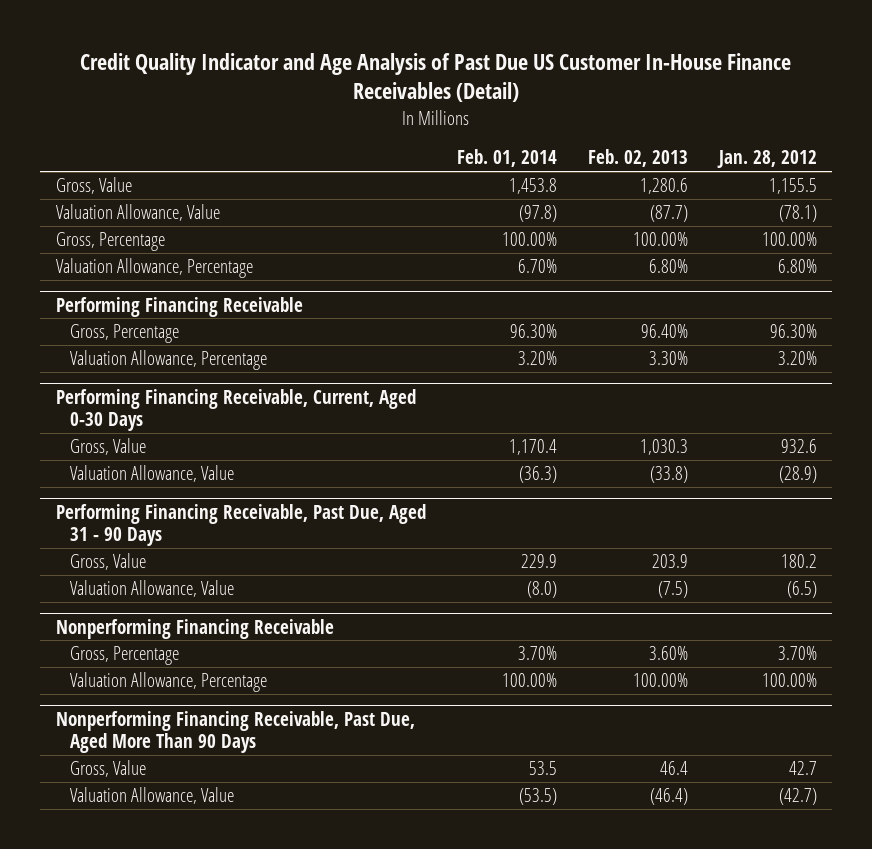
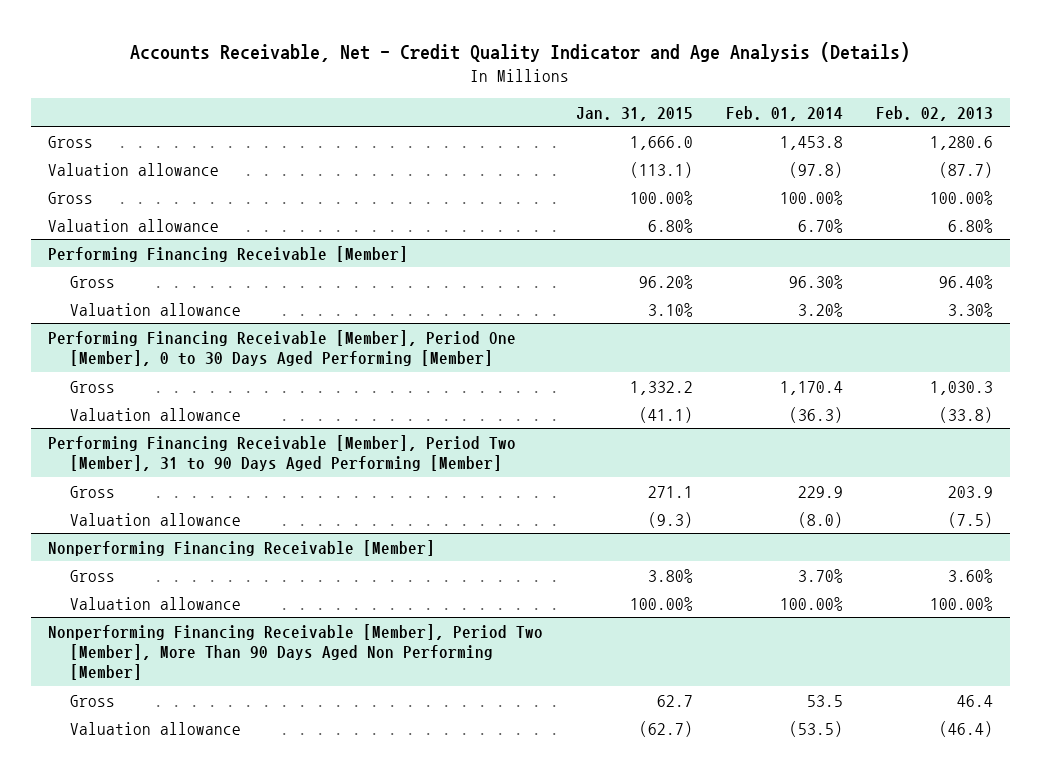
- Credit Quality Indicator and Age Analysis of Past Due US Customer In-House Finance Receivables (Detail)
+ Accounts Receivable, Net - Credit Quality Indicator and Age Analysis (Details)
- | Feb. 01, 2014 | Feb. 02, 2013 | Jan. 28, 2012
+ | Jan. 31, 2015 | Feb. 01, 2014 | Feb. 02, 2013
- Gross, Value | 1,453.8 | 1,280.6 | 1,155.5
- Valuation Allowance, Value | (97.8) | (87.7) | (78.1)
- Gross, Percentage | 100.00% | 100.00% | 100.00%
- Valuation Allowance, Percentage | 6.70% | 6.80% | 6.80%
- Performing Financing Receivable
- Gross, Percentage | 96.30% | 96.40% | 96.30%
- Valuation Allowance, Percentage | 3.20% | 3.30% | 3.20%
- Performing Financing Receivable, Current, Aged 0-30 Days
- Gross, Value | 1,170.4 | 1,030.3 | 932.6
- Valuation Allowance, Value | (36.3) | (33.8) | (28.9)
- Performing Financing Receivable, Past Due, Aged 31 - 90 Days
- Gross, Value | 229.9 | 203.9 | 180.2
- Valuation Allowance, Value | (8.0) | (7.5) | (6.5)
- Nonperforming Financing Receivable
- Gross, Percentage | 3.70% | 3.60% | 3.70%
- Valuation Allowance, Percentage | 100.00% | 100.00% | 100.00%
- Nonperforming Financing Receivable, Past Due, Aged More Than 90 Days
- Gross, Value | 53.5 | 46.4 | 42.7
- Valuation Allowance, Value | (53.5) | (46.4) | (42.7)
+ Gross | 1,666.0 | 1,453.8 | 1,280.6
+ Valuation allowance | (113.1) | (97.8) | (87.7)
+ Gross | 100.00% | 100.00% | 100.00%
+ Valuation allowance | 6.80% | 6.70% | 6.80%
+ Performing Financing Receivable [Member]
+ Gross | 96.20% | 96.30% | 96.40%
+ Valuation allowance | 3.10% | 3.20% | 3.30%
+ Performing Financing Receivable [Member], Period One [Member], 0 to 30 Days Aged Performing [Member]
+ Gross | 1,332.2 | 1,170.4 | 1,030.3
+ Valuation allowance | (41.1) | (36.3) | (33.8)
+ Performing Financing Receivable [Member], Period Two [Member], 31 to 90 Days Aged Performing [Member]
+ Gross | 271.1 | 229.9 | 203.9
+ Valuation allowance | (9.3) | (8.0) | (7.5)
+ Nonperforming Financing Receivable [Member]
+ Gross | 3.80% | 3.70% | 3.60%
+ Valuation allowance | 100.00% | 100.00% | 100.00%
+ Nonperforming Financing Receivable [Member], Period Two [Member], More Than 90 Days Aged Non Performing [Member]
+ Gross | 62.7 | 53.5 | 46.4
+ Valuation allowance | (62.7) | (53.5) | (46.4)

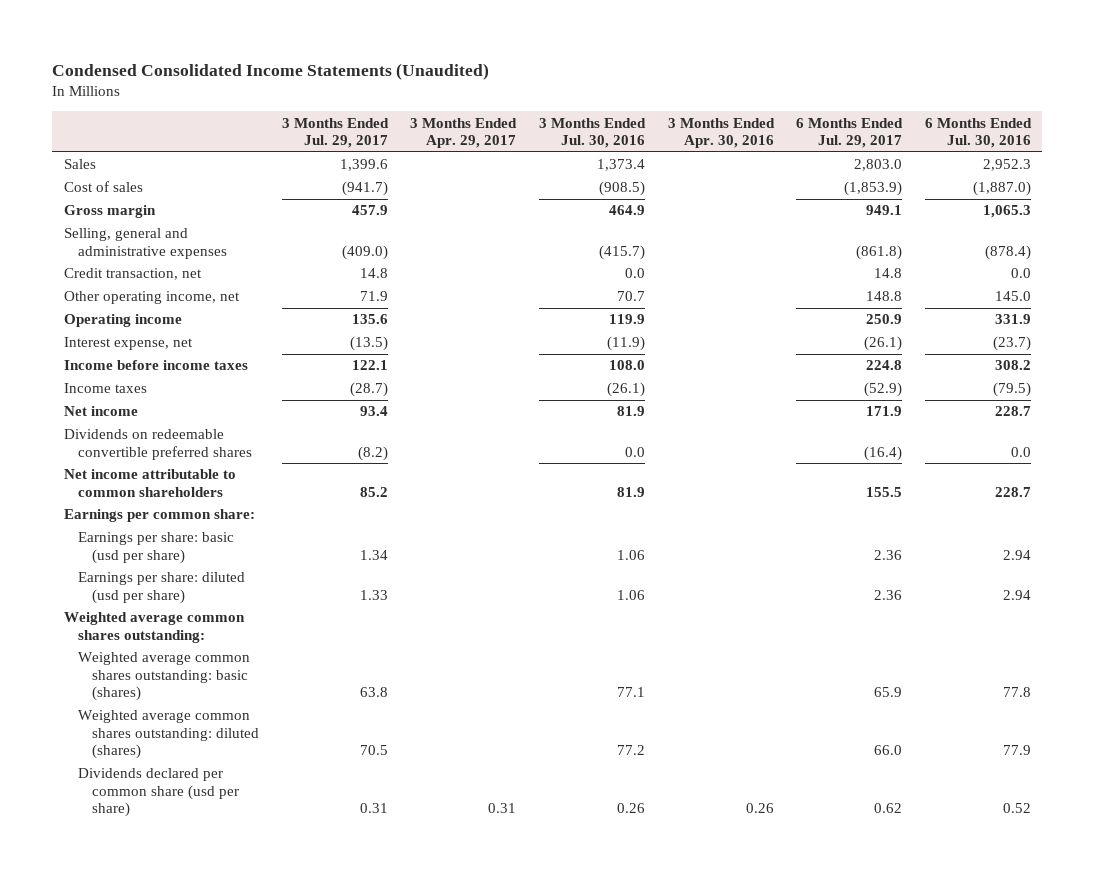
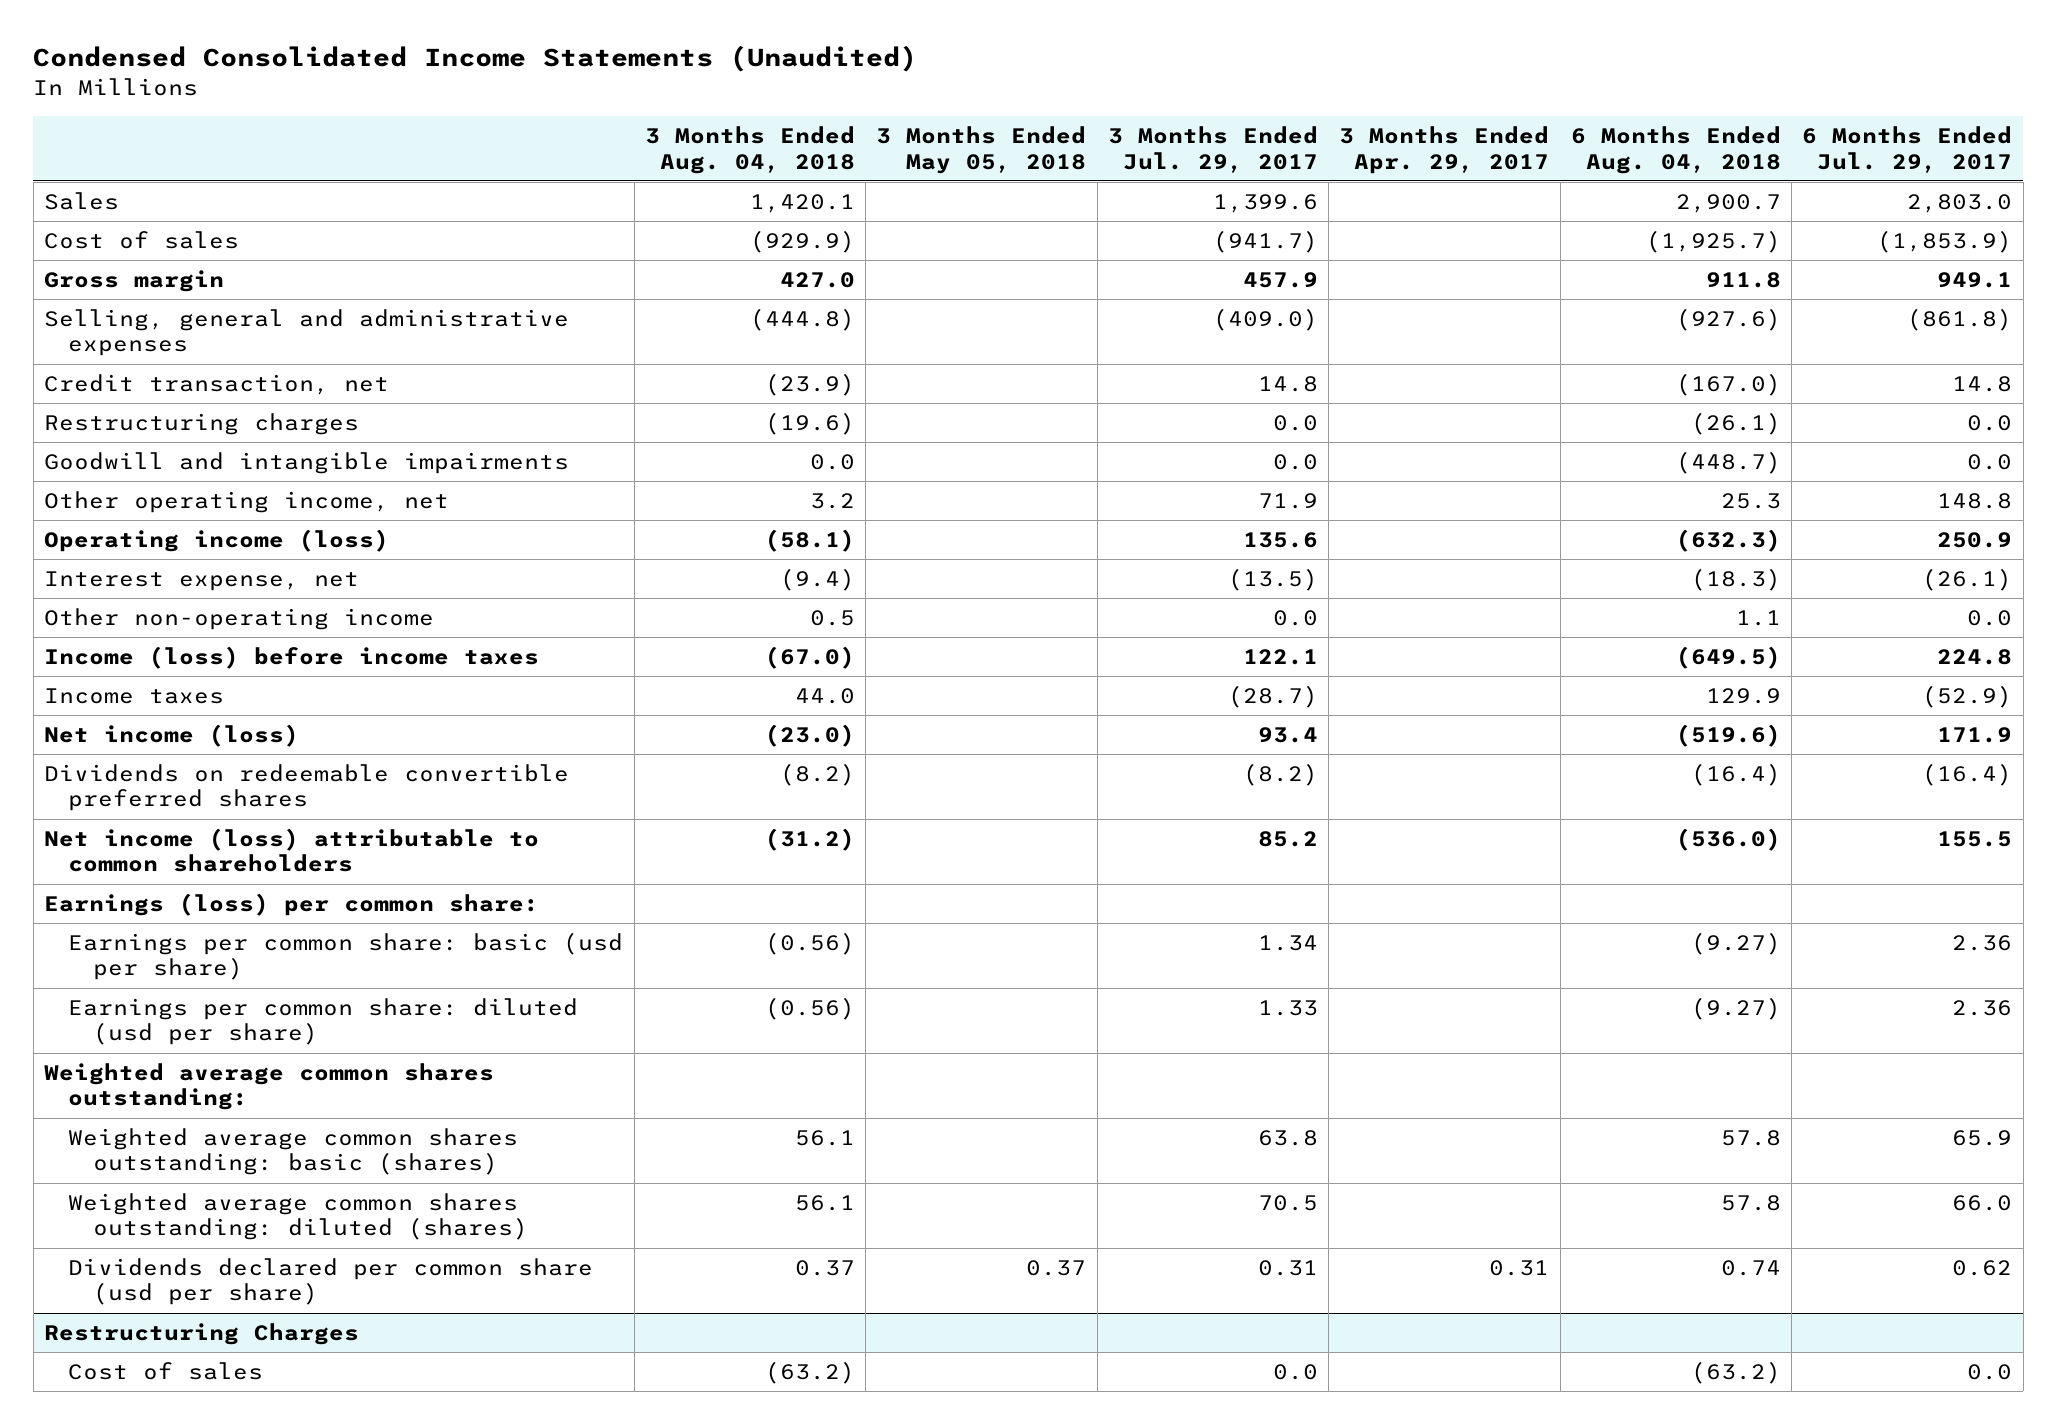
- | 3 Months Ended Jul. 29, 2017 | 3 Months Ended Apr. 29, 2017 | 3 Months Ended Jul. 30, 2016 | 3 Months Ended Apr. 30, 2016 | 6 Months Ended Jul. 29, 2017 | 6 Months Ended Jul. 30, 2016
+ | 3 Months Ended Aug. 04, 2018 | 3 Months Ended May 05, 2018 | 3 Months Ended Jul. 29, 2017 | 3 Months Ended Apr. 29, 2017 | 6 Months Ended Aug. 04, 2018 | 6 Months Ended Jul. 29, 2017
+ Restructuring charges | (19.6) | | 0.0 | | (26.1) | 0.0
+ Goodwill and intangible impairments | 0.0 | | 0.0 | | (448.7) | 0.0
- Operating income | 135.6 | | 119.9 | | 250.9 | 331.9
+ Operating income (loss) | (58.1) | | 135.6 | | (632.3) | 250.9
- Income before income taxes | 122.1 | | 108.0 | | 224.8 | 308.2
+ Other non-operating income | 0.5 | | 0.0 | | 1.1 | 0.0
+ Income (loss) before income taxes | (67.0) | | 122.1 | | (649.5) | 224.8
- Net income | 93.4 | | 81.9 | | 171.9 | 228.7
+ Net income (loss) | (23.0) | | 93.4 | | (519.6) | 171.9
- Net income attributable to common shareholders | 85.2 | | 81.9 | | 155.5 | 228.7
- Earnings per common share:
- Earnings per share: basic (usd per share) | 1.34 | | 1.06 | | 2.36 | 2.94
- Earnings per share: diluted (usd per share) | 1.33 | | 1.06 | | 2.36 | 2.94
+ Net income (loss) attributable to common shareholders | (31.2) | | 85.2 | | (536.0) | 155.5
+ Earnings (loss) per common share:
+ Earnings per common share: basic (usd per share) | (0.56) | | 1.34 | | (9.27) | 2.36
+ Earnings per common share: diluted (usd per share) | (0.56) | | 1.33 | | (9.27) | 2.36
+ Restructuring Charges
+ Cost of sales | (63.2) | | 0.0 | | (63.2) | 0.0

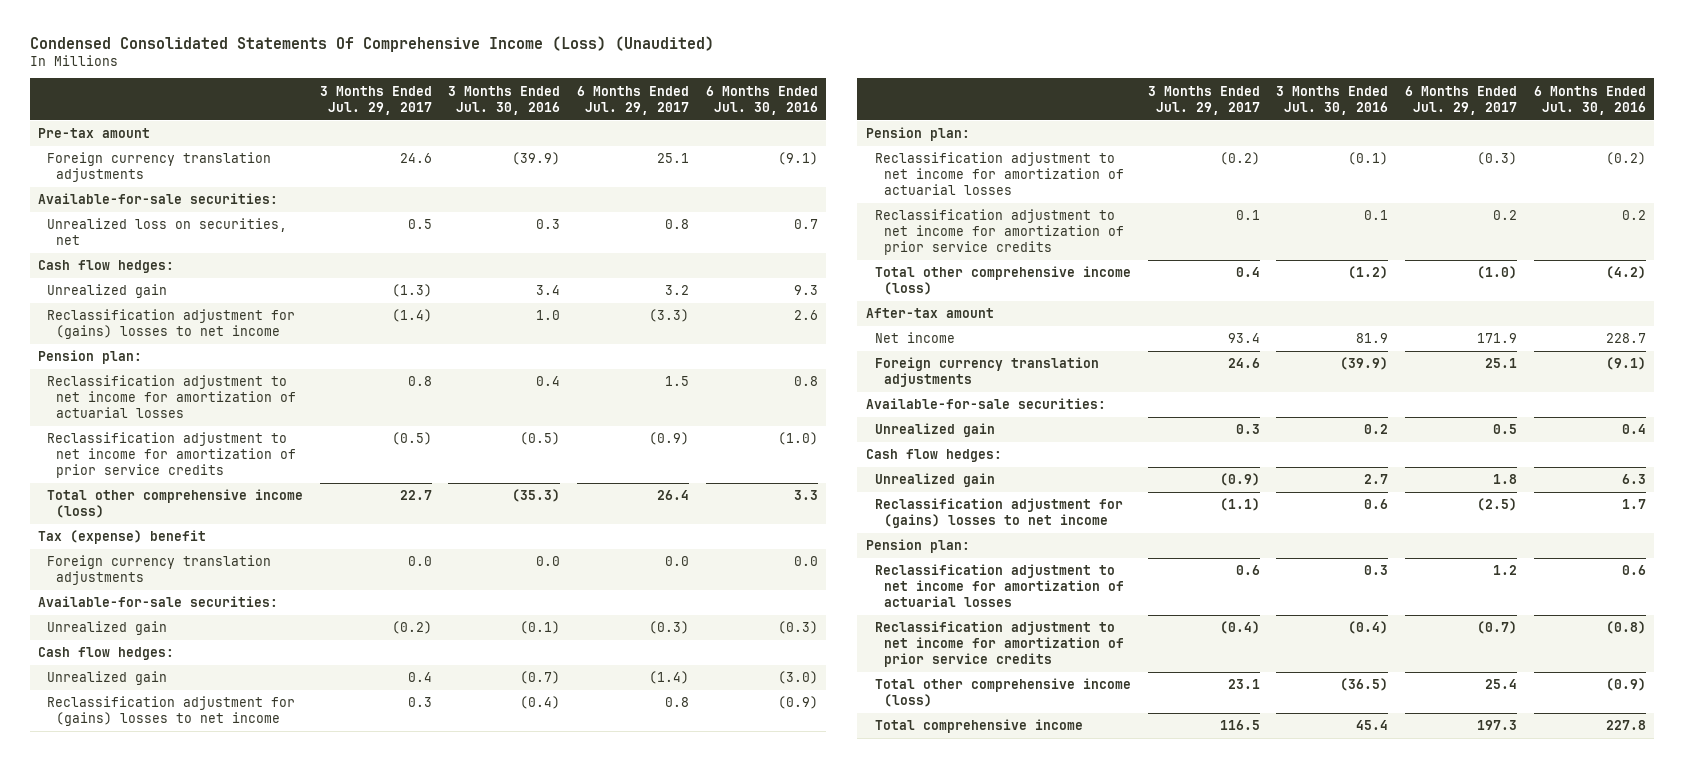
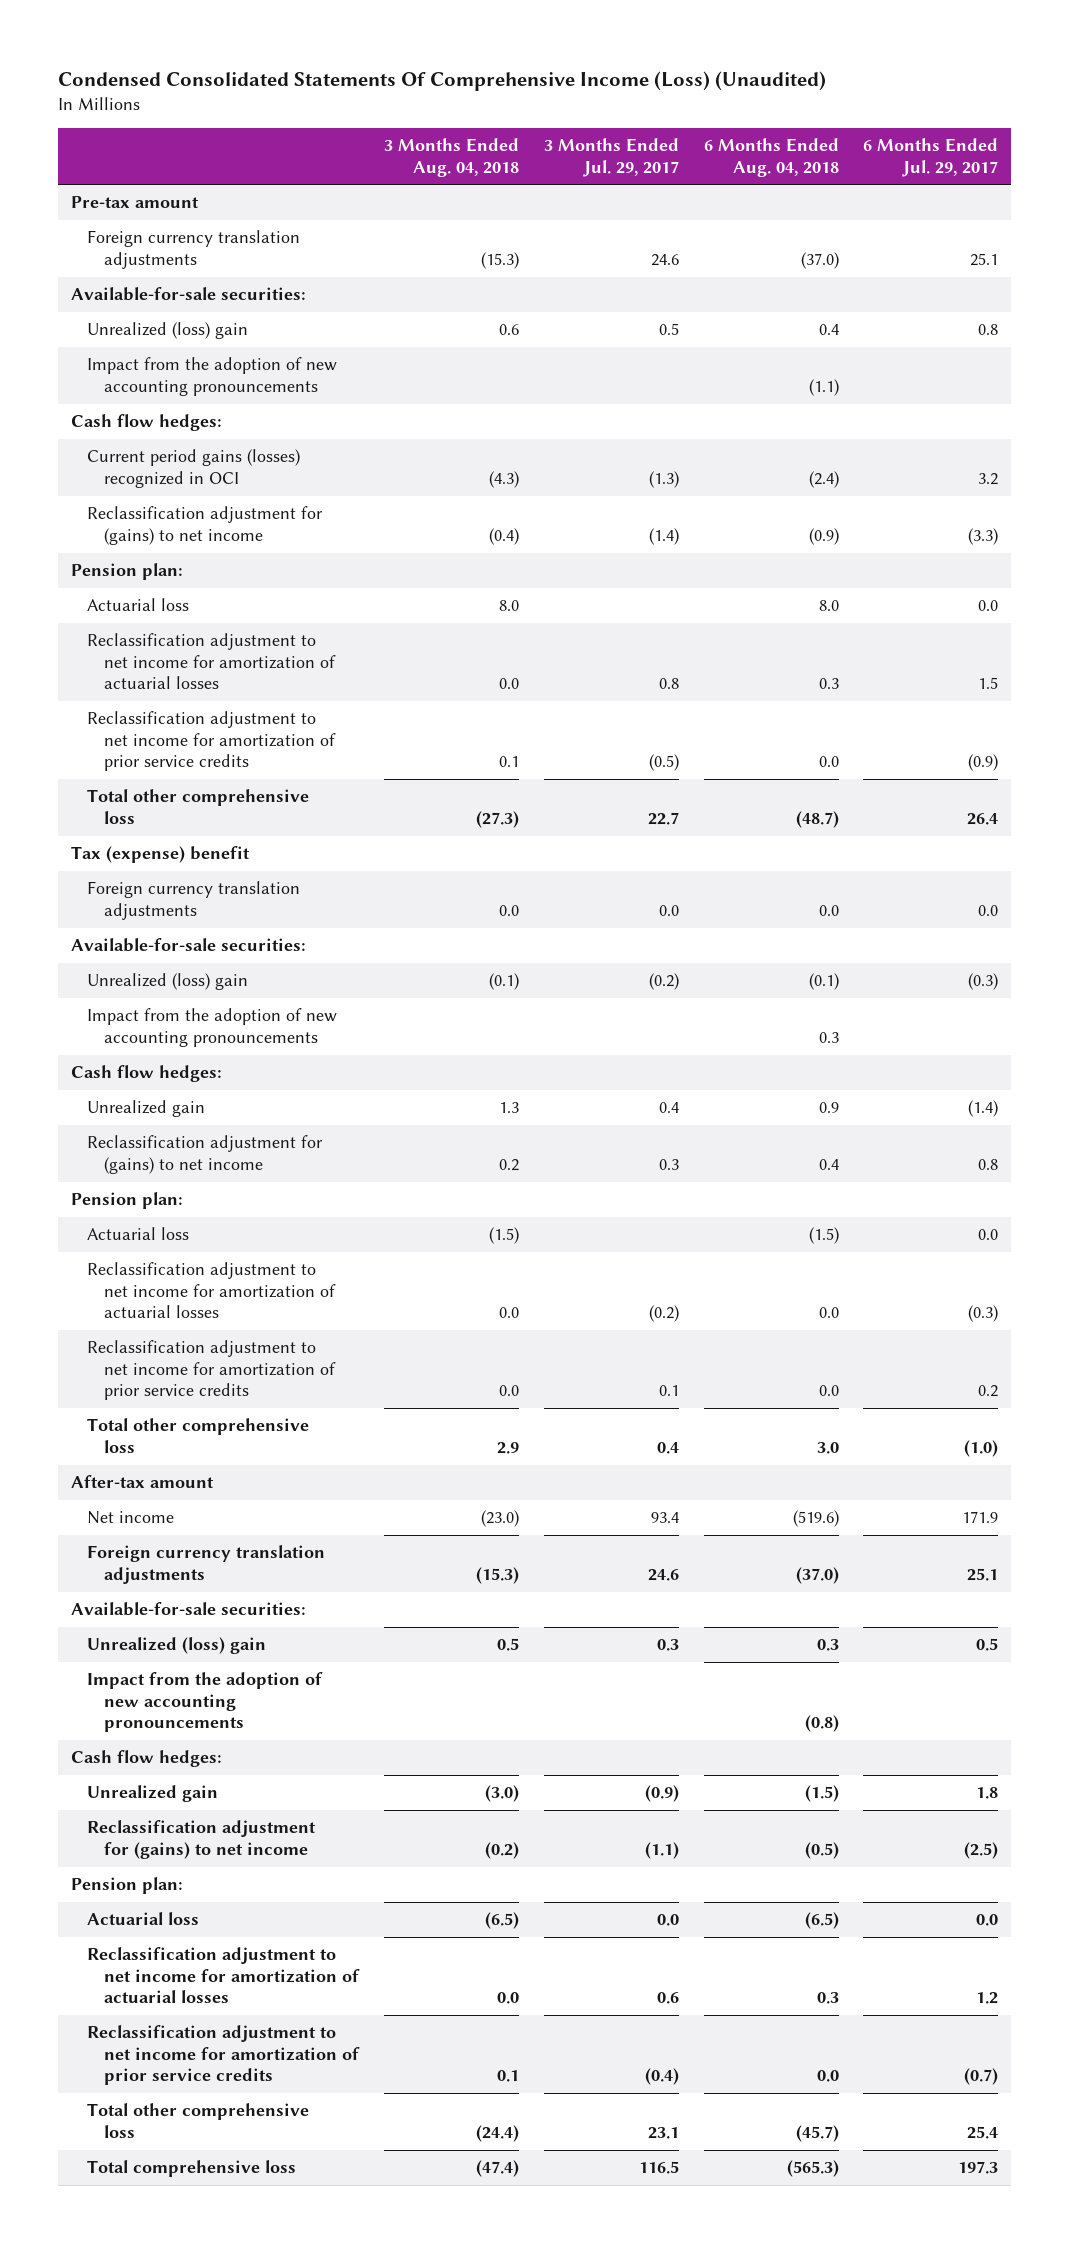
- | 3 Months Ended Jul. 29, 2017 | 3 Months Ended Jul. 30, 2016 | 6 Months Ended Jul. 29, 2017 | 6 Months Ended Jul. 30, 2016
+ | 3 Months Ended Aug. 04, 2018 | 3 Months Ended Jul. 29, 2017 | 6 Months Ended Aug. 04, 2018 | 6 Months Ended Jul. 29, 2017
- Unrealized loss on securities, net | 0.5 | 0.3 | 0.8 | 0.7
+ Unrealized (loss) gain | 0.6 | 0.5 | 0.4 | 0.8
+ Impact from the adoption of new accounting pronouncements | | | (1.1) |
- Unrealized gain | (1.3) | 3.4 | 3.2 | 9.3
- Reclassification adjustment for (gains) losses to net income | (1.4) | 1.0 | (3.3) | 2.6
+ Current period gains (losses) recognized in OCI | (4.3) | (1.3) | (2.4) | 3.2
+ Reclassification adjustment for (gains) to net income | (0.4) | (1.4) | (0.9) | (3.3)
+ Actuarial loss | 8.0 | | 8.0 | 0.0
- Total other comprehensive income (loss) | 22.7 | (35.3) | 26.4 | 3.3
+ Total other comprehensive loss | (27.3) | 22.7 | (48.7) | 26.4
- Unrealized gain | (0.2) | (0.1) | (0.3) | (0.3)
+ Unrealized (loss) gain | (0.1) | (0.2) | (0.1) | (0.3)
+ Impact from the adoption of new accounting pronouncements | | | 0.3 |
- Reclassification adjustment for (gains) losses to net income | 0.3 | (0.4) | 0.8 | (0.9)
+ Reclassification adjustment for (gains) to net income | 0.2 | 0.3 | 0.4 | 0.8
+ Actuarial loss | (1.5) | | (1.5) | 0.0
- Total other comprehensive income (loss) | 0.4 | (1.2) | (1.0) | (4.2)
+ Total other comprehensive loss | 2.9 | 0.4 | 3.0 | (1.0)
- Unrealized gain | 0.3 | 0.2 | 0.5 | 0.4
+ Unrealized (loss) gain | 0.5 | 0.3 | 0.3 | 0.5
+ Impact from the adoption of new accounting pronouncements | | | (0.8) |
- Reclassification adjustment for (gains) losses to net income | (1.1) | 0.6 | (2.5) | 1.7
+ Reclassification adjustment for (gains) to net income | (0.2) | (1.1) | (0.5) | (2.5)
+ Actuarial loss | (6.5) | 0.0 | (6.5) | 0.0
- Total other comprehensive income (loss) | 23.1 | (36.5) | 25.4 | (0.9)
- Total comprehensive income | 116.5 | 45.4 | 197.3 | 227.8
+ Total other comprehensive loss | (24.4) | 23.1 | (45.7) | 25.4
+ Total comprehensive loss | (47.4) | 116.5 | (565.3) | 197.3

